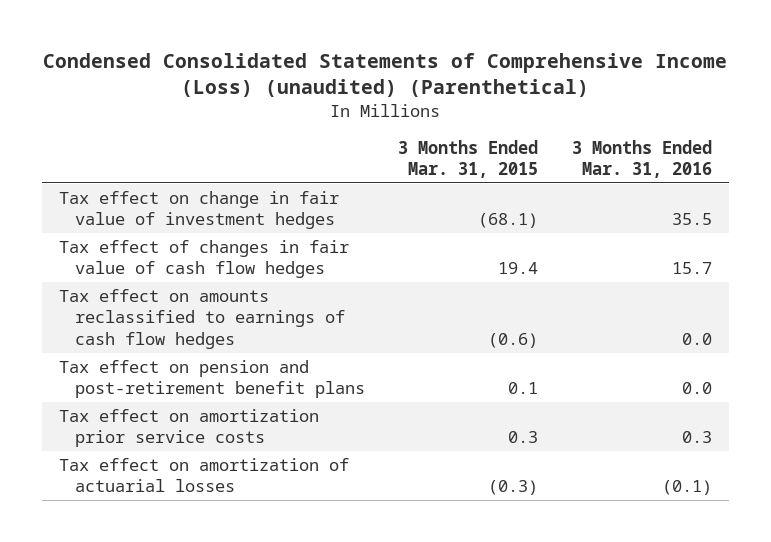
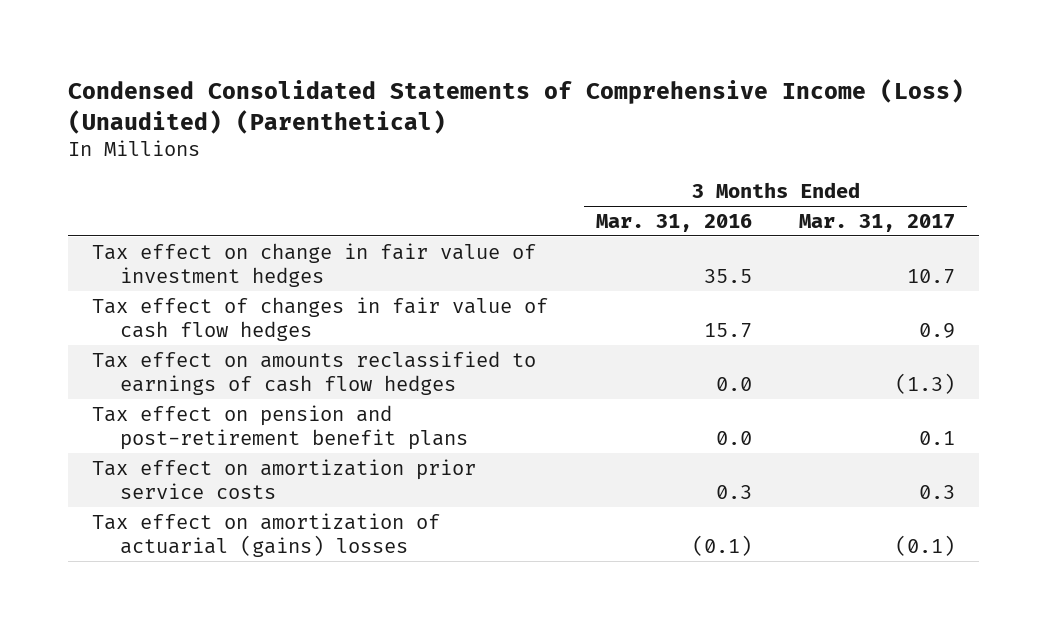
- Condensed Consolidated Statements of Comprehensive Income (Loss) (unaudited) (Parenthetical)
+ Condensed Consolidated Statements of Comprehensive Income (Loss) (Unaudited) (Parenthetical)
- | 3 Months Ended Mar. 31, 2015 | 3 Months Ended Mar. 31, 2016
+ | 3 Months Ended Mar. 31, 2016 | 3 Months Ended Mar. 31, 2017
- Tax effect on amortization of actuarial losses | (0.3) | (0.1)
+ Tax effect on amortization of actuarial (gains) losses | (0.1) | (0.1)

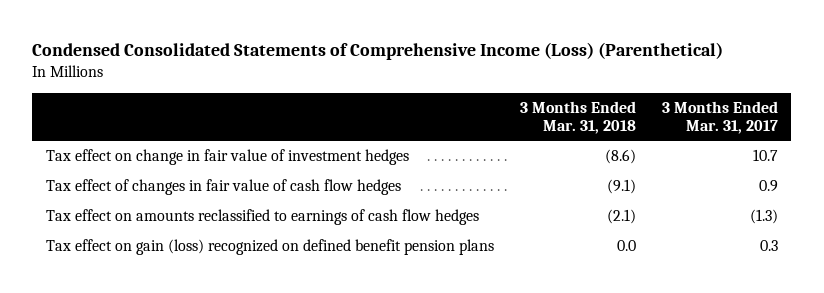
- Condensed Consolidated Statements of Comprehensive Income (Loss) (Unaudited) (Parenthetical)
+ Condensed Consolidated Statements of Comprehensive Income (Loss) (Parenthetical)
- | 3 Months Ended Mar. 31, 2016 | 3 Months Ended Mar. 31, 2017
+ | 3 Months Ended Mar. 31, 2018 | 3 Months Ended Mar. 31, 2017
- Tax effect on pension and post-retirement benefit plans | 0.0 | 0.1
- Tax effect on amortization prior service costs | 0.3 | 0.3
- Tax effect on amortization of actuarial (gains) losses | (0.1) | (0.1)
+ Tax effect on gain (loss) recognized on defined benefit pension plans | 0.0 | 0.3

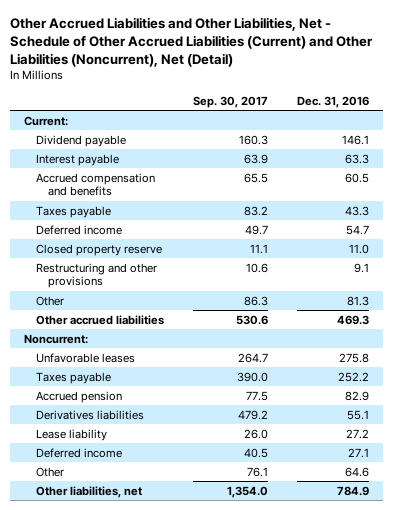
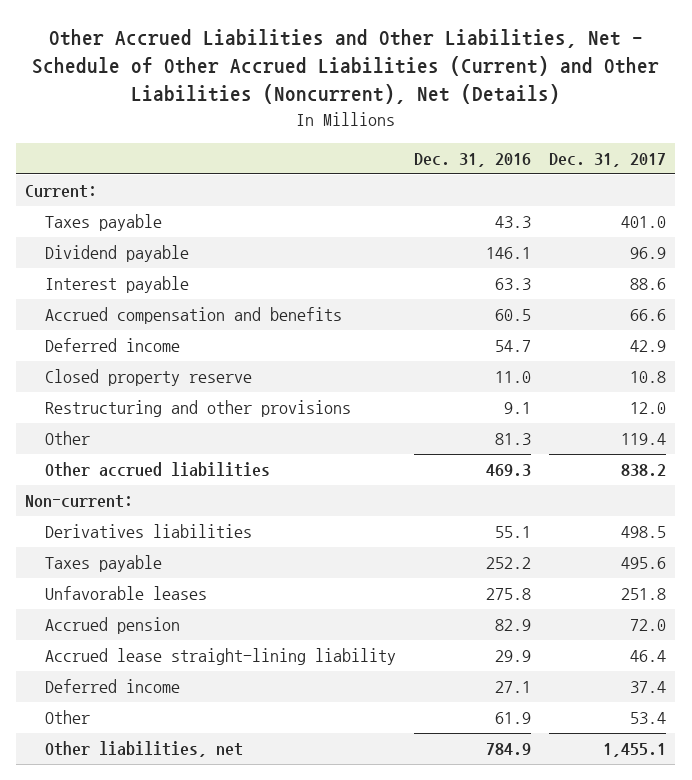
- Other Accrued Liabilities and Other Liabilities, Net - Schedule of Other Accrued Liabilities (Current) and Other Liabilities (Noncurrent), Net (Detail)
+ Other Accrued Liabilities and Other Liabilities, Net - Schedule of Other Accrued Liabilities (Current) and Other Liabilities (Noncurrent), Net (Details)
- | Sep. 30, 2017 | Dec. 31, 2016
+ | Dec. 31, 2016 | Dec. 31, 2017
moved up: Taxes payable | 43.3 | 401.0
- Noncurrent:
+ Non-current:
moved up: Derivatives liabilities | 55.1 | 498.5
moved down: Unfavorable leases | 275.8 | 251.8
- Lease liability | 26.0 | 27.2
+ Accrued lease straight-lining liability | 29.9 | 46.4
- Other | 76.1 | 64.6
+ Other | 61.9 | 53.4

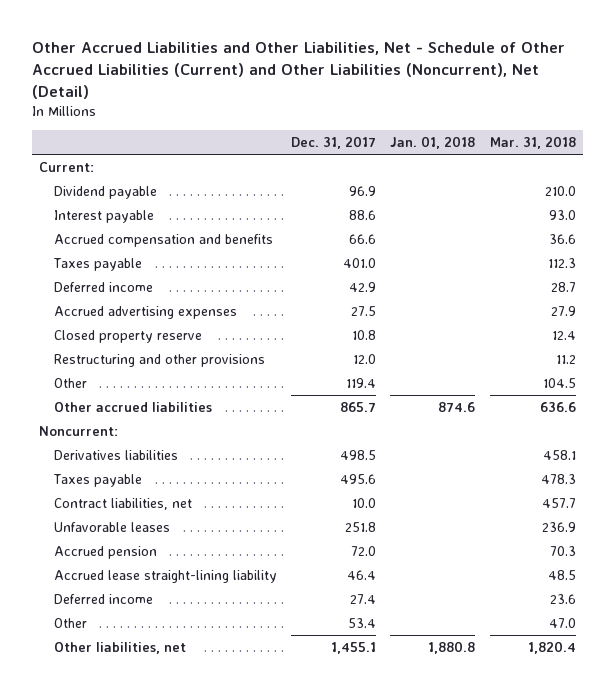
- Other Accrued Liabilities and Other Liabilities, Net - Schedule of Other Accrued Liabilities (Current) and Other Liabilities (Noncurrent), Net (Details)
+ Other Accrued Liabilities and Other Liabilities, Net - Schedule of Other Accrued Liabilities (Current) and Other Liabilities (Noncurrent), Net (Detail)
- | Dec. 31, 2016 | Dec. 31, 2017
+ | Dec. 31, 2017 | Jan. 01, 2018 | Mar. 31, 2018
moved down: Taxes payable | 401.0 | | 112.3
+ Accrued advertising expenses | 27.5 | | 27.9
- Other accrued liabilities | 469.3 | 838.2
- Non-current:
+ Other accrued liabilities | 865.7 | 874.6 | 636.6
+ Noncurrent:
+ Contract liabilities, net | 10.0 | | 457.7
- Deferred income | 27.1 | 37.4
+ Deferred income | 27.4 | | 23.6

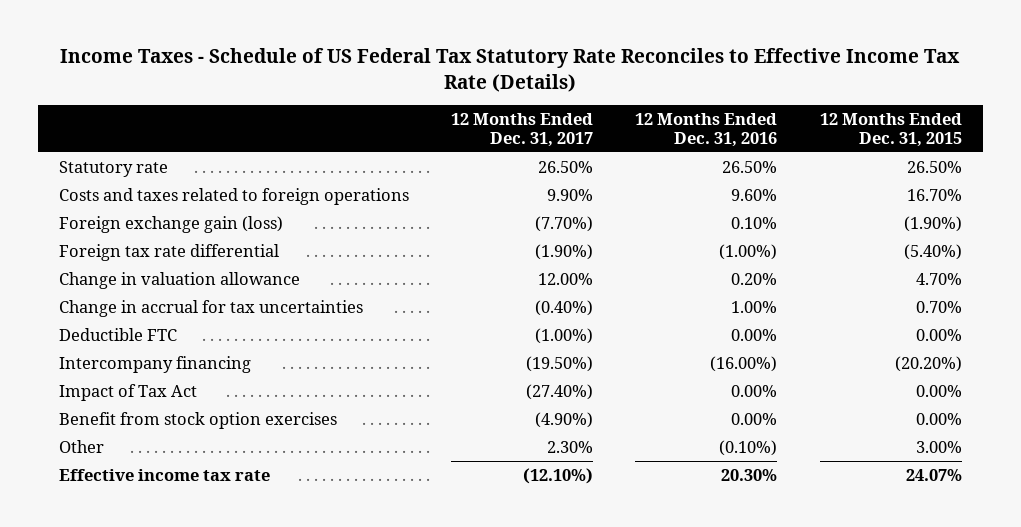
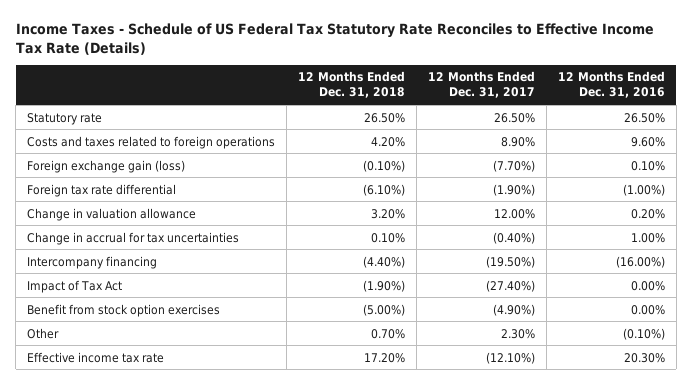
- | 12 Months Ended Dec. 31, 2017 | 12 Months Ended Dec. 31, 2016 | 12 Months Ended Dec. 31, 2015
+ | 12 Months Ended Dec. 31, 2018 | 12 Months Ended Dec. 31, 2017 | 12 Months Ended Dec. 31, 2016
- Costs and taxes related to foreign operations | 9.90% | 9.60% | 16.70%
+ Costs and taxes related to foreign operations | 4.20% | 8.90% | 9.60%
- Deductible FTC | (1.00%) | 0.00% | 0.00%

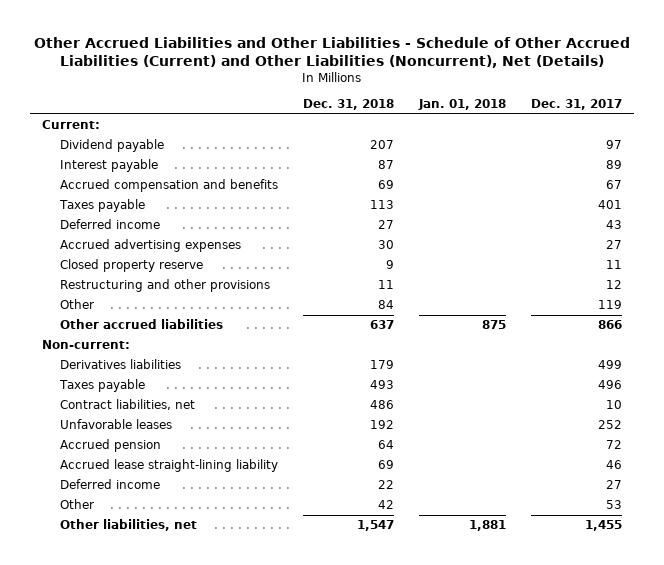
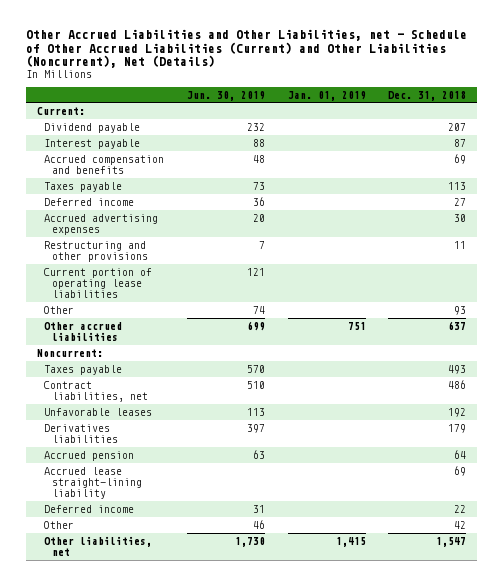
- Other Accrued Liabilities and Other Liabilities - Schedule of Other Accrued Liabilities (Current) and Other Liabilities (Noncurrent), Net (Details)
+ Other Accrued Liabilities and Other Liabilities, net - Schedule of Other Accrued Liabilities (Current) and Other Liabilities (Noncurrent), Net (Details)
- | Dec. 31, 2018 | Jan. 01, 2018 | Dec. 31, 2017
+ | Jun. 30, 2019 | Jan. 01, 2019 | Dec. 31, 2018
- Closed property reserve | 9 | | 11
- Other | 84 | | 119
+ Current portion of operating lease liabilities | 121 | |
+ Other | 74 | | 93
- Non-current:
+ Noncurrent:
moved down: Derivatives liabilities | 397 | | 179

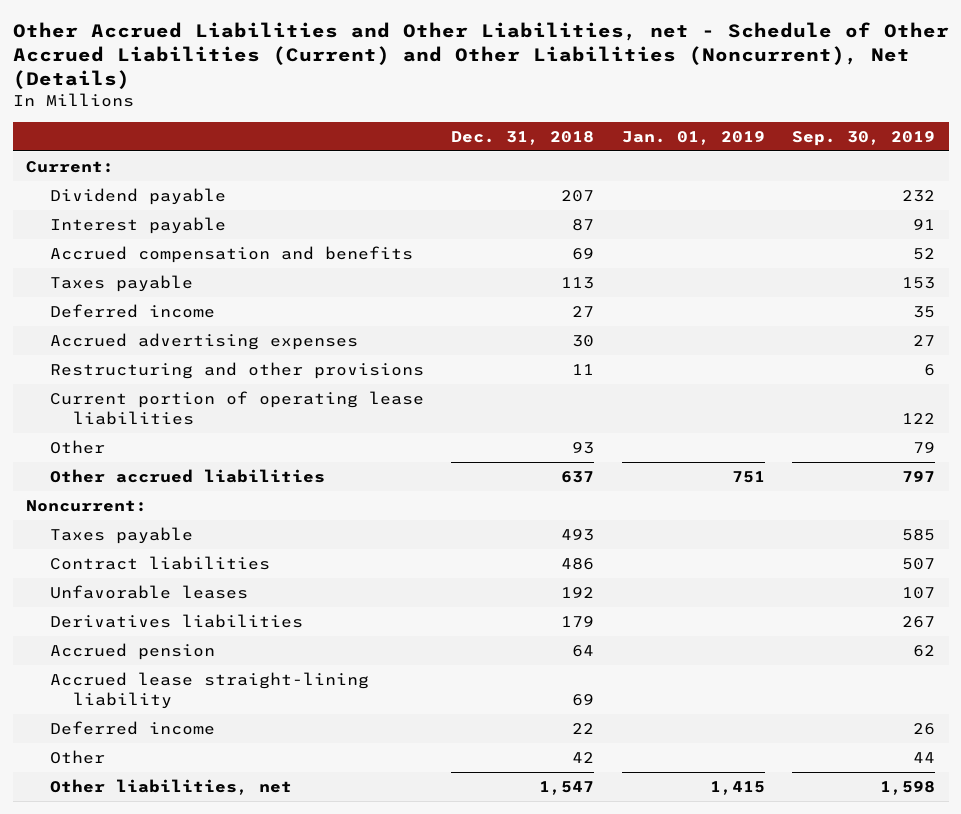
- | Jun. 30, 2019 | Jan. 01, 2019 | Dec. 31, 2018
+ | Dec. 31, 2018 | Jan. 01, 2019 | Sep. 30, 2019
- Contract liabilities, net | 510 | | 486
+ Contract liabilities | 486 | | 507

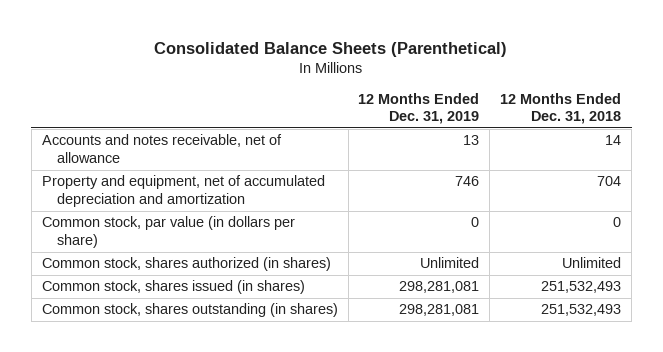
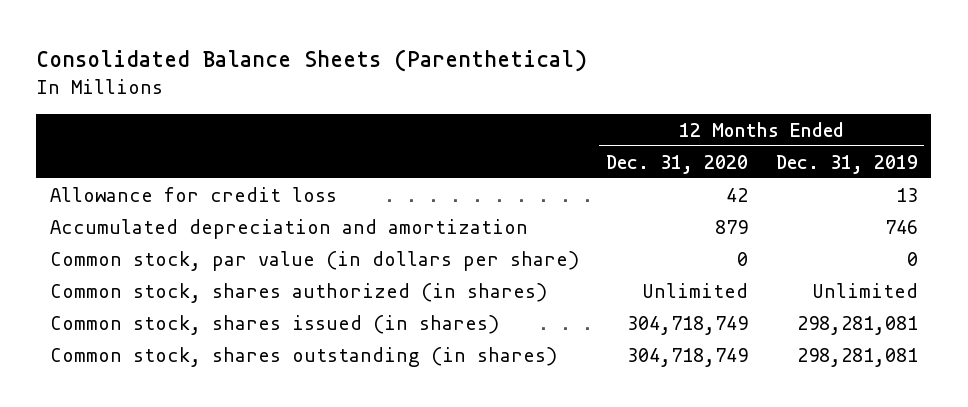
- | 12 Months Ended Dec. 31, 2019 | 12 Months Ended Dec. 31, 2018
+ | 12 Months Ended Dec. 31, 2020 | 12 Months Ended Dec. 31, 2019
- Accounts and notes receivable, net of allowance | 13 | 14
- Property and equipment, net of accumulated depreciation and amortization | 746 | 704
+ Allowance for credit loss | 42 | 13
+ Accumulated depreciation and amortization | 879 | 746

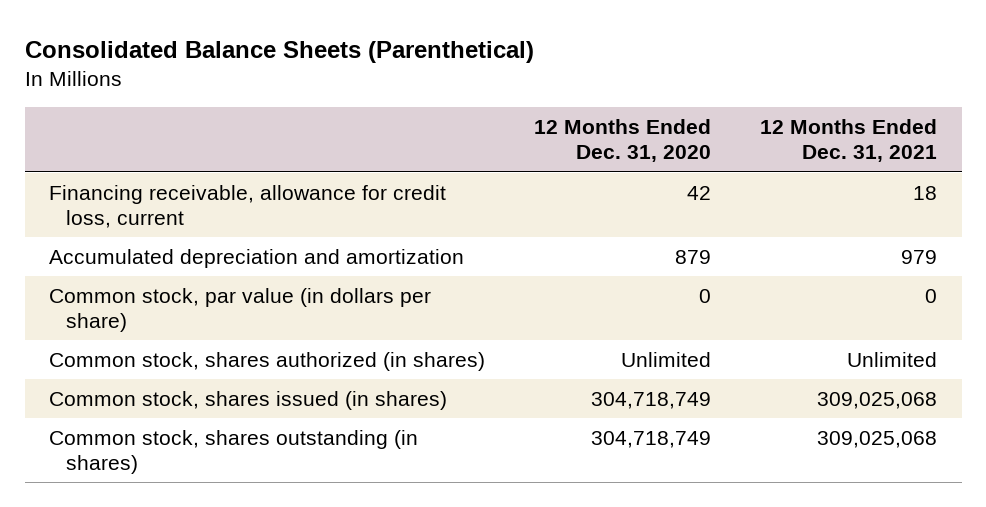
- | 12 Months Ended Dec. 31, 2020 | 12 Months Ended Dec. 31, 2019
+ | 12 Months Ended Dec. 31, 2020 | 12 Months Ended Dec. 31, 2021
- Allowance for credit loss | 42 | 13
+ Financing receivable, allowance for credit loss, current | 42 | 18

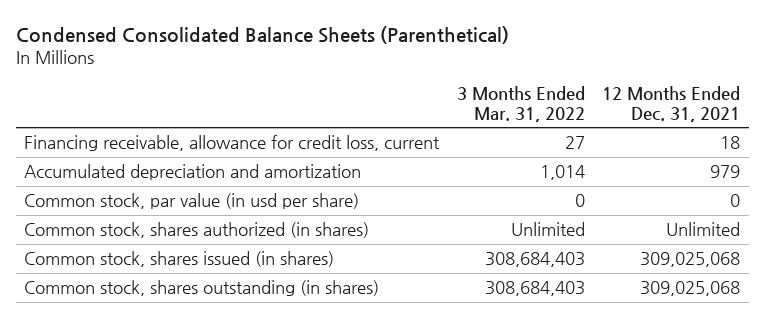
- Consolidated Balance Sheets (Parenthetical)
+ Condensed Consolidated Balance Sheets (Parenthetical)
- | 12 Months Ended Dec. 31, 2020 | 12 Months Ended Dec. 31, 2021
+ | 3 Months Ended Mar. 31, 2022 | 12 Months Ended Dec. 31, 2021
- Common stock, par value (in dollars per share) | 0 | 0
+ Common stock, par value (in usd per share) | 0 | 0

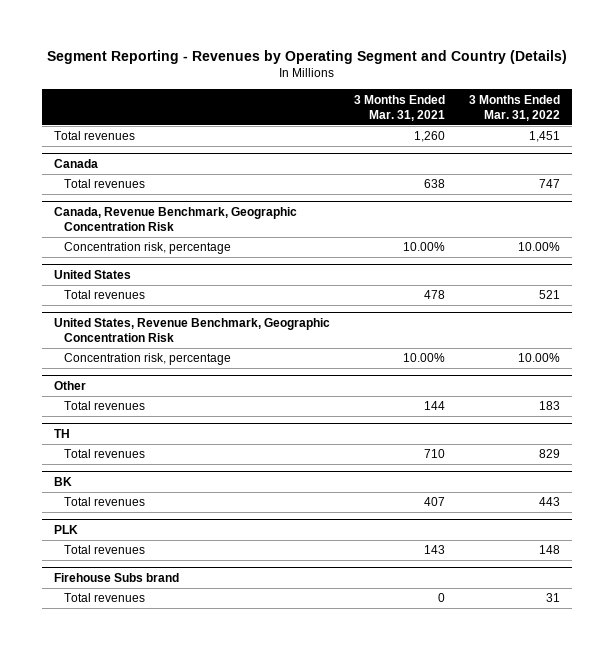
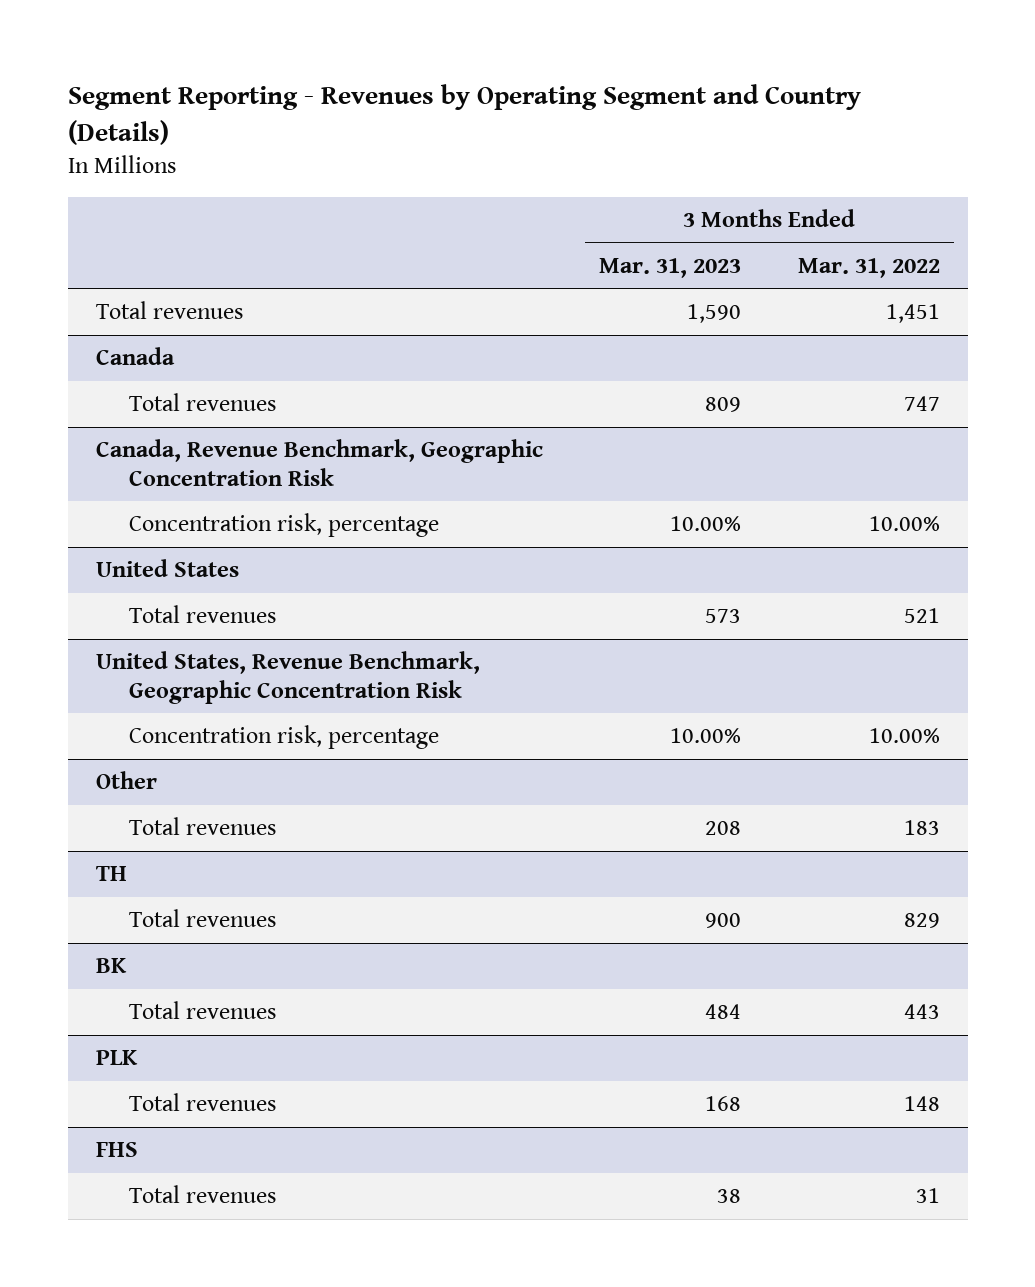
- | 3 Months Ended Mar. 31, 2021 | 3 Months Ended Mar. 31, 2022
+ | 3 Months Ended Mar. 31, 2023 | 3 Months Ended Mar. 31, 2022
- Firehouse Subs brand
+ FHS

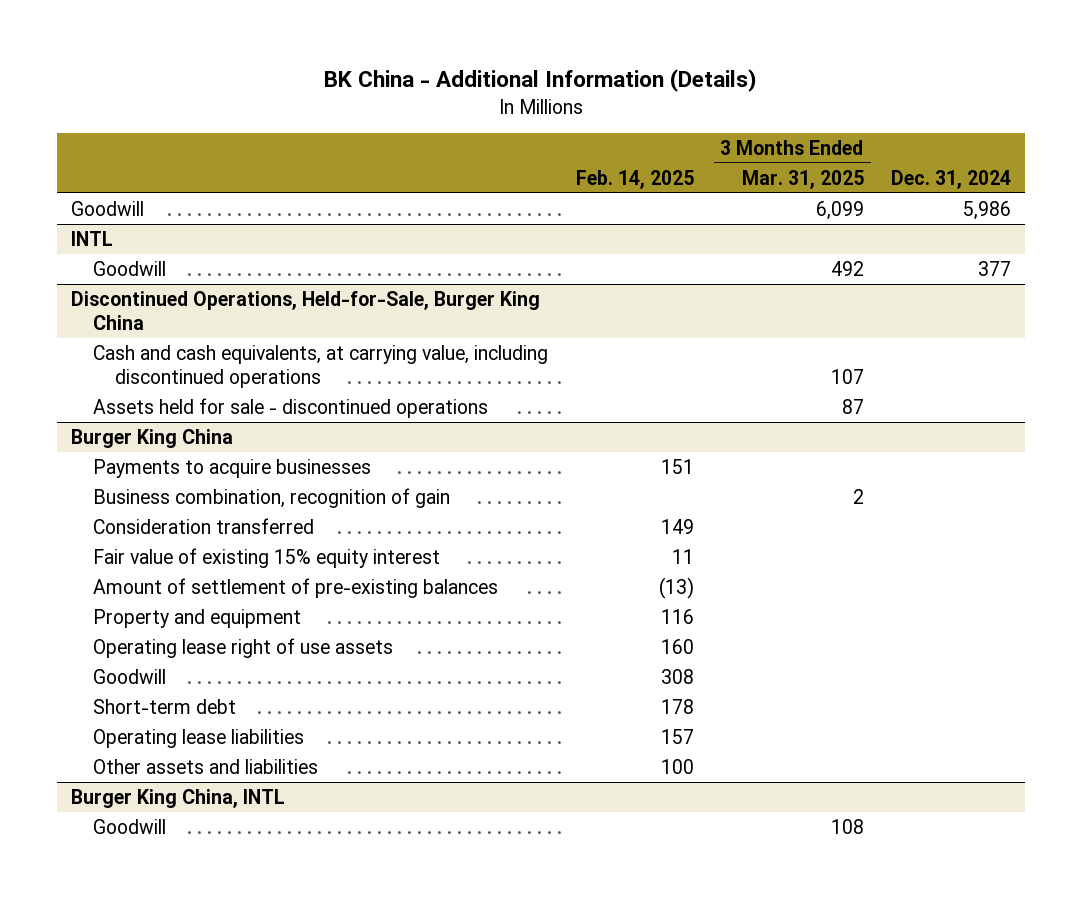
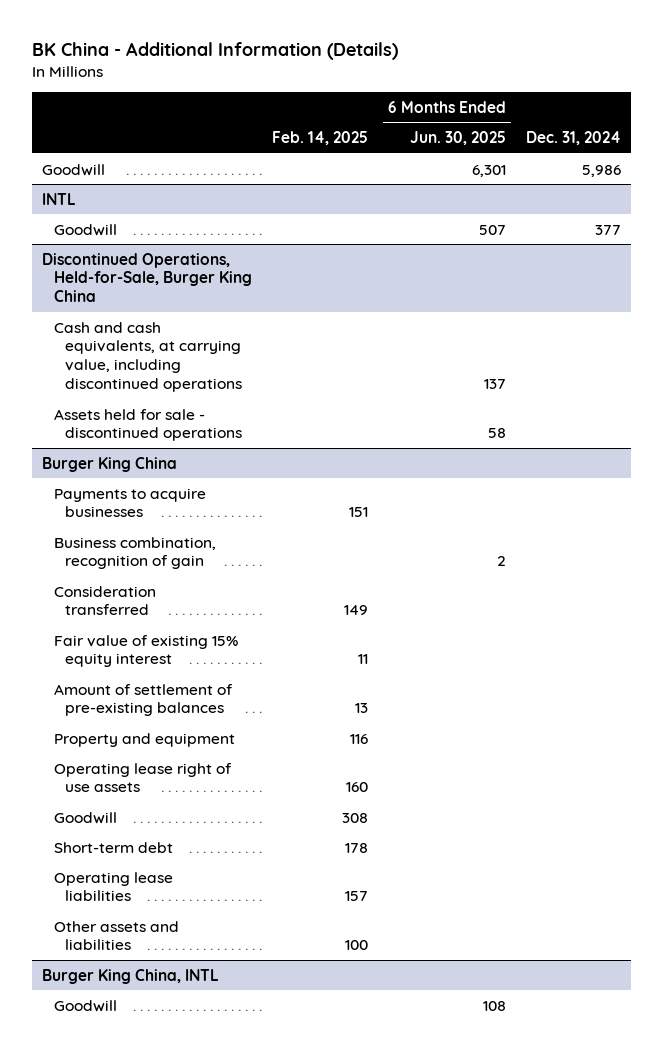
- | Feb. 14, 2025 | 3 Months Ended Mar. 31, 2025 | Dec. 31, 2024
+ | Feb. 14, 2025 | 6 Months Ended Jun. 30, 2025 | Dec. 31, 2024
@ Burger King China
- Amount of settlement of pre-existing balances | (13) | |
+ Amount of settlement of pre-existing balances | 13 | |

